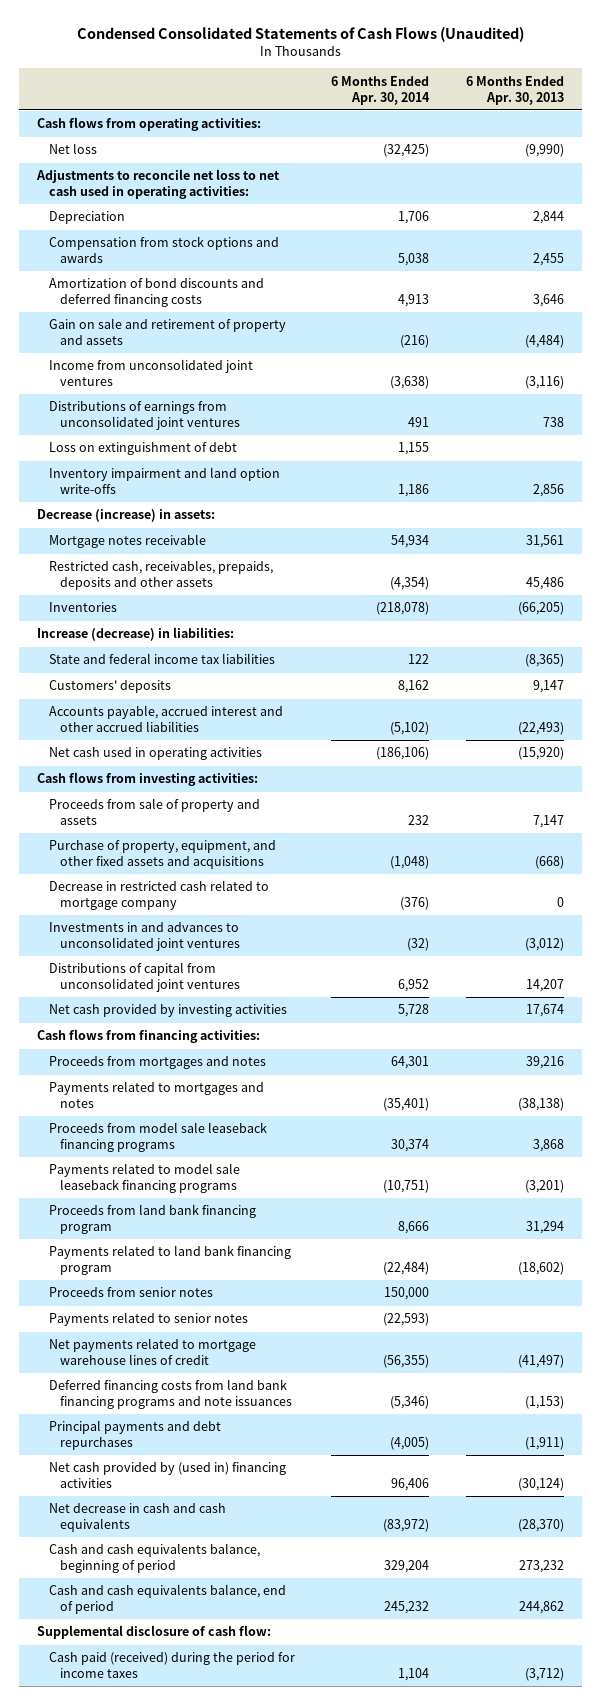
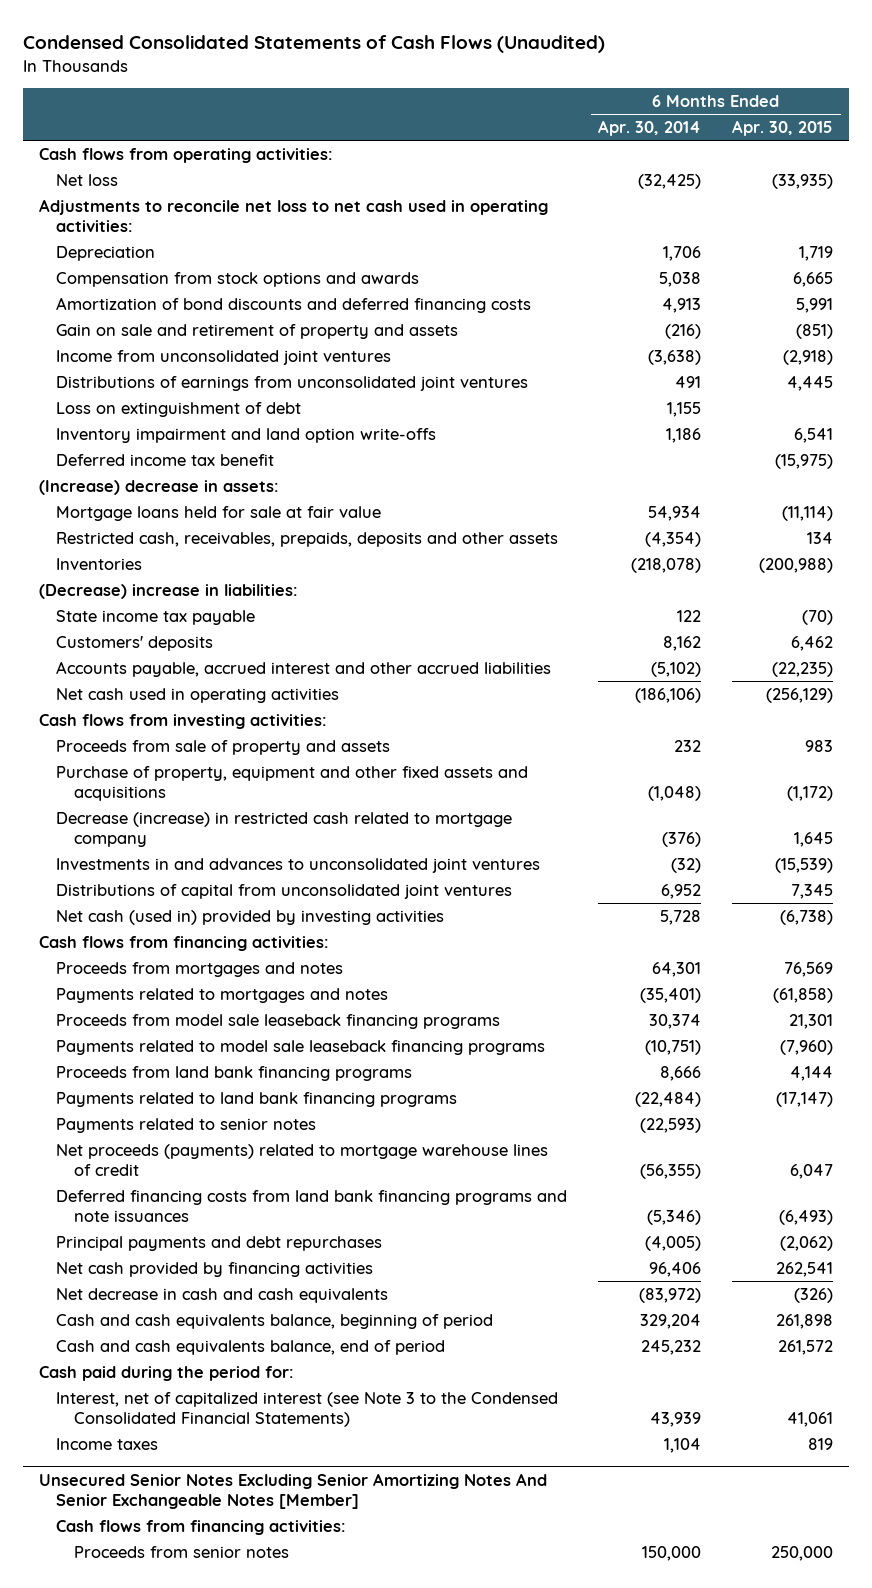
- | 6 Months Ended Apr. 30, 2014 | 6 Months Ended Apr. 30, 2013
+ | 6 Months Ended Apr. 30, 2014 | 6 Months Ended Apr. 30, 2015
- Decrease (increase) in assets:
- Mortgage notes receivable | 54,934 | 31,561
+ Deferred income tax benefit | | (15,975)
+ (Increase) decrease in assets:
+ Mortgage loans held for sale at fair value | 54,934 | (11,114)
- Increase (decrease) in liabilities:
- State and federal income tax liabilities | 122 | (8,365)
+ (Decrease) increase in liabilities:
+ State income tax payable | 122 | (70)
- Purchase of property, equipment, and other fixed assets and acquisitions | (1,048) | (668)
- Decrease in restricted cash related to mortgage company | (376) | 0
+ Purchase of property, equipment and other fixed assets and acquisitions | (1,048) | (1,172)
+ Decrease (increase) in restricted cash related to mortgage company | (376) | 1,645
- Net cash provided by investing activities | 5,728 | 17,674
+ Net cash (used in) provided by investing activities | 5,728 | (6,738)
- Proceeds from land bank financing program | 8,666 | 31,294
- Payments related to land bank financing program | (22,484) | (18,602)
- Proceeds from senior notes | 150,000 |
+ Proceeds from land bank financing programs | 8,666 | 4,144
+ Payments related to land bank financing programs | (22,484) | (17,147)
- Net payments related to mortgage warehouse lines of credit | (56,355) | (41,497)
+ Net proceeds (payments) related to mortgage warehouse lines of credit | (56,355) | 6,047
- Net cash provided by (used in) financing activities | 96,406 | (30,124)
+ Net cash provided by financing activities | 96,406 | 262,541
- Supplemental disclosure of cash flow:
- Cash paid (received) during the period for income taxes | 1,104 | (3,712)
+ Cash paid during the period for:
+ Interest, net of capitalized interest (see Note 3 to the Condensed Consolidated Financial Statements) | 43,939 | 41,061
+ Income taxes | 1,104 | 819
+ Unsecured Senior Notes Excluding Senior Amortizing Notes And Senior Exchangeable Notes [Member]
+ Cash flows from financing activities:
+ Proceeds from senior notes | 150,000 | 250,000

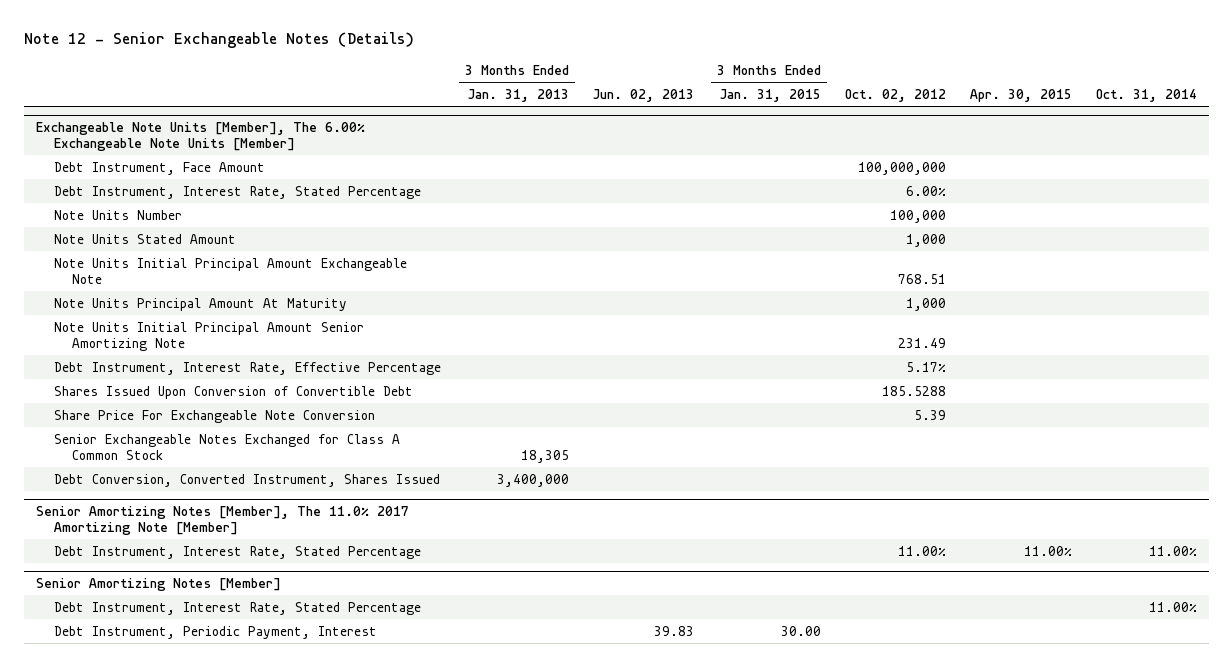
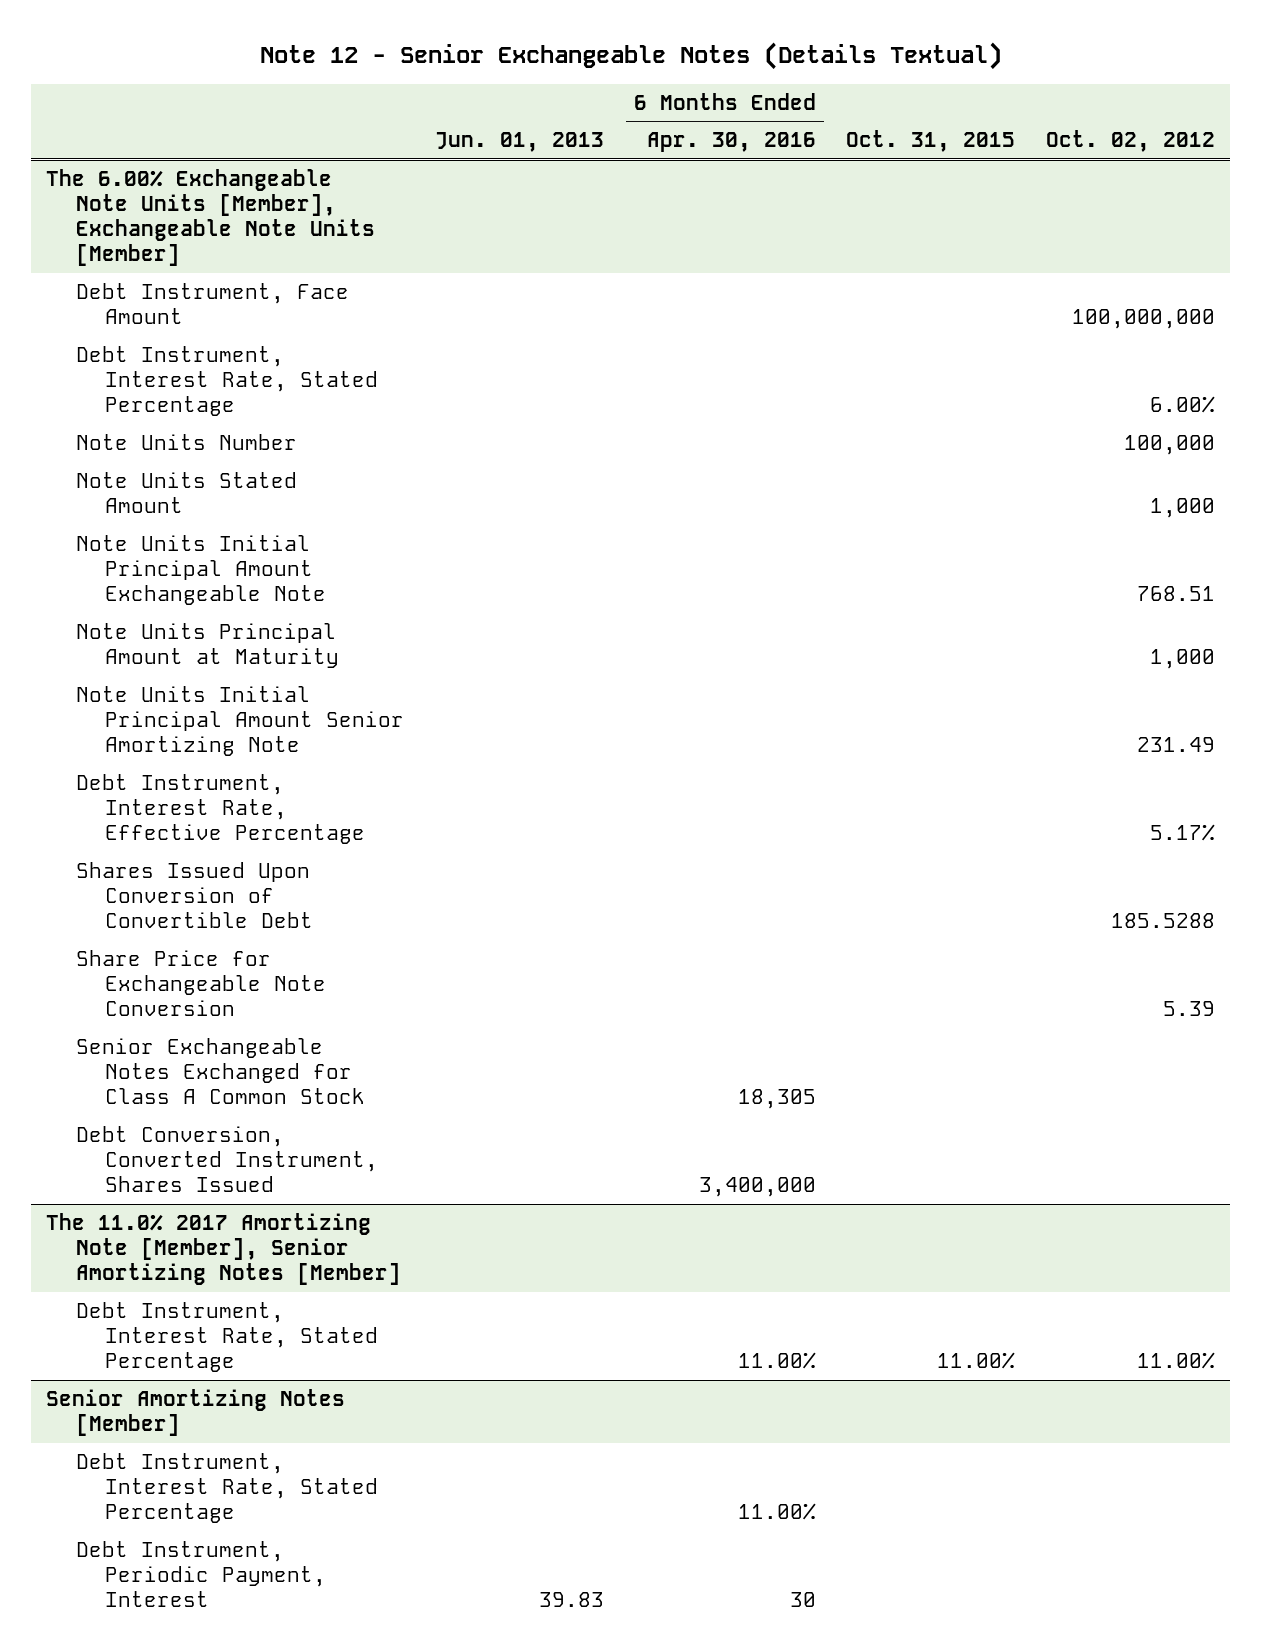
- Note 12 - Senior Exchangeable Notes (Details)
+ Note 12 - Senior Exchangeable Notes (Details Textual)
- | 3 Months Ended Jan. 31, 2013 | Jun. 02, 2013 | 3 Months Ended Jan. 31, 2015 | Oct. 02, 2012 | Apr. 30, 2015 | Oct. 31, 2014
+ | Jun. 01, 2013 | 6 Months Ended Apr. 30, 2016 | Oct. 31, 2015 | Oct. 02, 2012
- Exchangeable Note Units [Member], The 6.00% Exchangeable Note Units [Member]
+ The 6.00% Exchangeable Note Units [Member], Exchangeable Note Units [Member]
- Note Units Principal Amount At Maturity | | | | 1,000 | |
+ Note Units Principal Amount at Maturity | | | | 1,000
- Share Price For Exchangeable Note Conversion | | | | 5.39 | |
+ Share Price for Exchangeable Note Conversion | | | | 5.39
- Senior Amortizing Notes [Member], The 11.0% 2017 Amortizing Note [Member]
+ The 11.0% 2017 Amortizing Note [Member], Senior Amortizing Notes [Member]

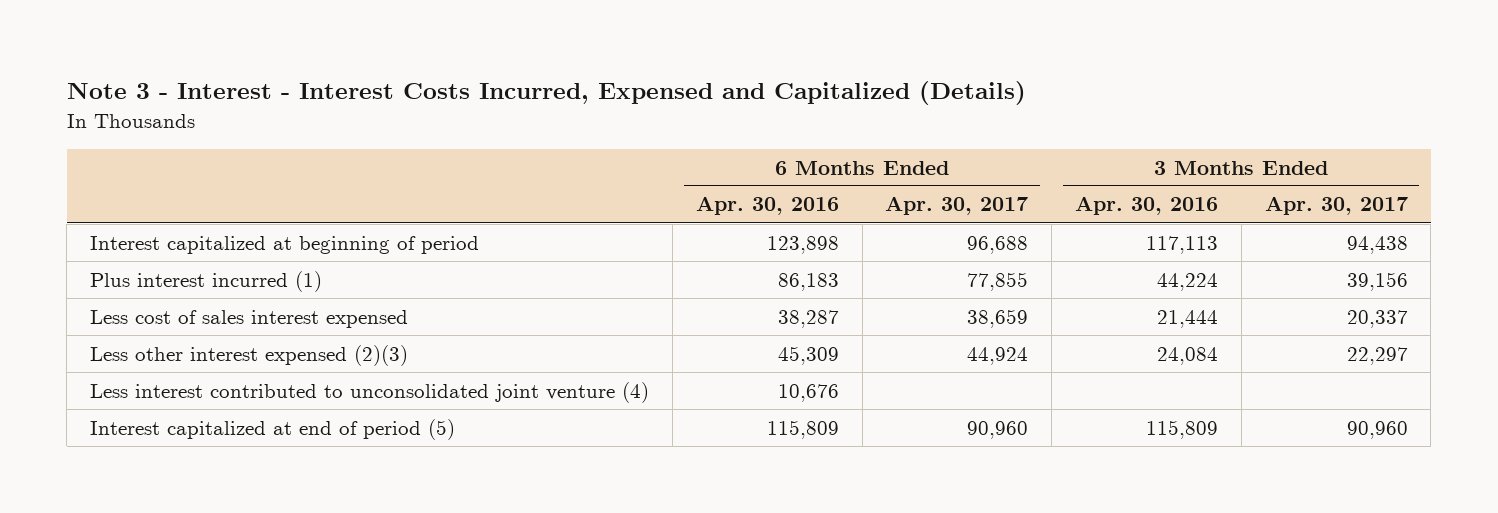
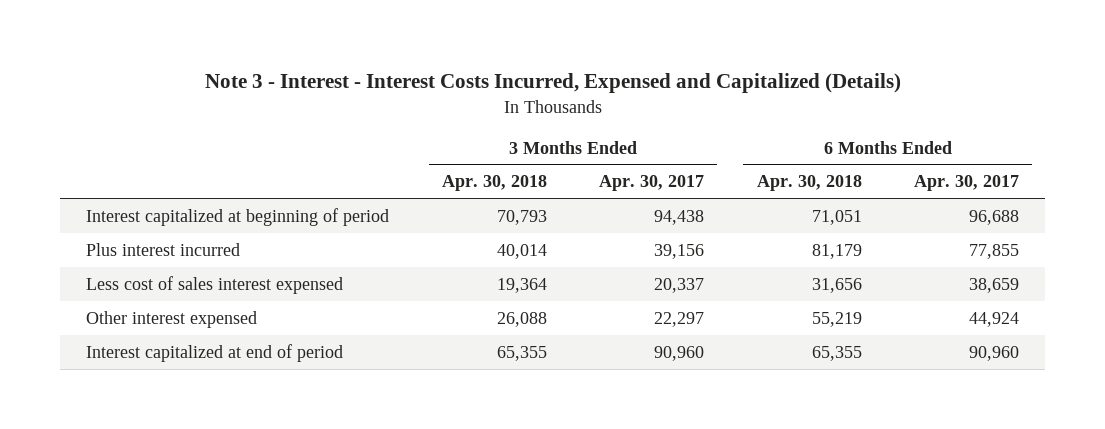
- | 6 Months Ended Apr. 30, 2016 | 6 Months Ended Apr. 30, 2017 | 3 Months Ended Apr. 30, 2016 | 3 Months Ended Apr. 30, 2017
+ | 3 Months Ended Apr. 30, 2018 | 3 Months Ended Apr. 30, 2017 | 6 Months Ended Apr. 30, 2018 | 6 Months Ended Apr. 30, 2017
- Plus interest incurred (1) | 86,183 | 77,855 | 44,224 | 39,156
+ Plus interest incurred | 40,014 | 39,156 | 81,179 | 77,855
- Less other interest expensed (2)(3) | 45,309 | 44,924 | 24,084 | 22,297
- Less interest contributed to unconsolidated joint venture (4) | 10,676 | | |
- Interest capitalized at end of period (5) | 115,809 | 90,960 | 115,809 | 90,960
+ Other interest expensed | 26,088 | 22,297 | 55,219 | 44,924
+ Interest capitalized at end of period | 65,355 | 90,960 | 65,355 | 90,960

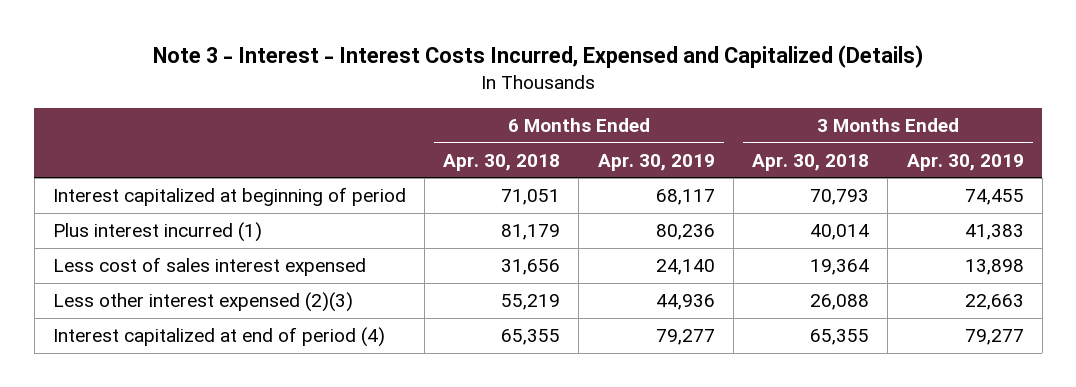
- | 3 Months Ended Apr. 30, 2018 | 3 Months Ended Apr. 30, 2017 | 6 Months Ended Apr. 30, 2018 | 6 Months Ended Apr. 30, 2017
+ | 6 Months Ended Apr. 30, 2018 | 6 Months Ended Apr. 30, 2019 | 3 Months Ended Apr. 30, 2018 | 3 Months Ended Apr. 30, 2019
- Plus interest incurred | 40,014 | 39,156 | 81,179 | 77,855
+ Plus interest incurred (1) | 81,179 | 80,236 | 40,014 | 41,383
- Other interest expensed | 26,088 | 22,297 | 55,219 | 44,924
- Interest capitalized at end of period | 65,355 | 90,960 | 65,355 | 90,960
+ Less other interest expensed (2)(3) | 55,219 | 44,936 | 26,088 | 22,663
+ Interest capitalized at end of period (4) | 65,355 | 79,277 | 65,355 | 79,277

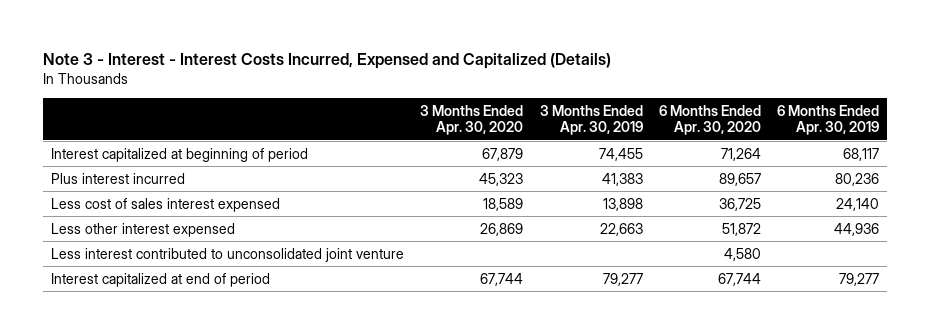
- | 6 Months Ended Apr. 30, 2018 | 6 Months Ended Apr. 30, 2019 | 3 Months Ended Apr. 30, 2018 | 3 Months Ended Apr. 30, 2019
+ | 3 Months Ended Apr. 30, 2020 | 3 Months Ended Apr. 30, 2019 | 6 Months Ended Apr. 30, 2020 | 6 Months Ended Apr. 30, 2019
- Plus interest incurred (1) | 81,179 | 80,236 | 40,014 | 41,383
+ Plus interest incurred | 45,323 | 41,383 | 89,657 | 80,236
- Less other interest expensed (2)(3) | 55,219 | 44,936 | 26,088 | 22,663
- Interest capitalized at end of period (4) | 65,355 | 79,277 | 65,355 | 79,277
+ Less other interest expensed | 26,869 | 22,663 | 51,872 | 44,936
+ Less interest contributed to unconsolidated joint venture | | | 4,580 |
+ Interest capitalized at end of period | 67,744 | 79,277 | 67,744 | 79,277

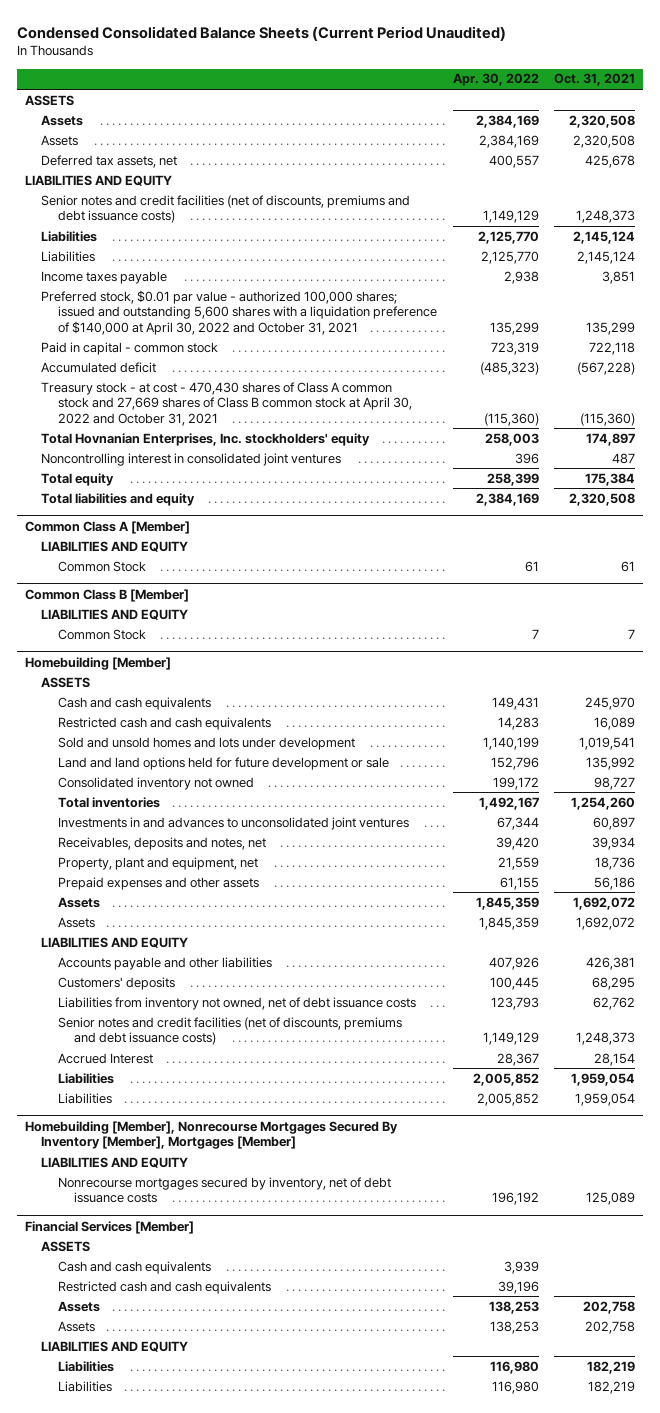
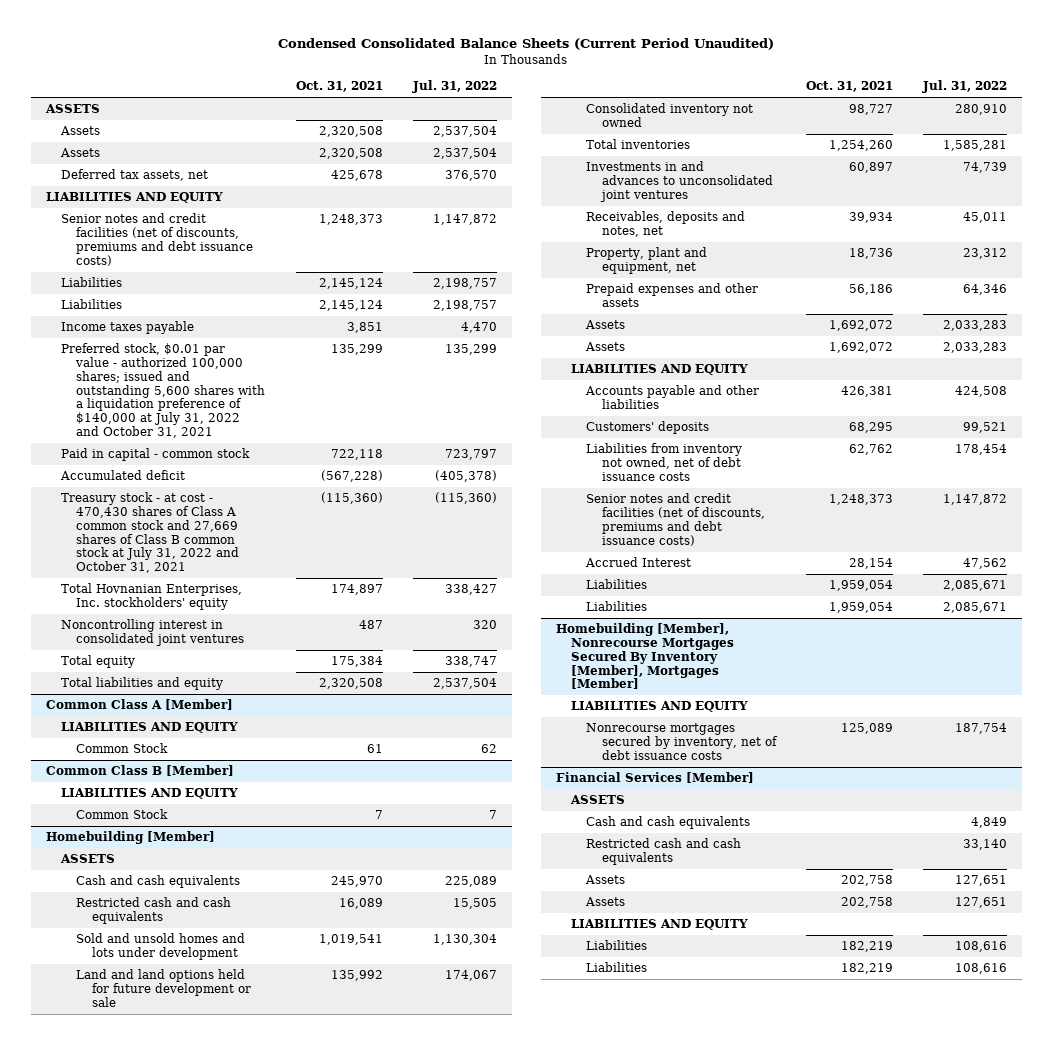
- | Apr. 30, 2022 | Oct. 31, 2021
+ | Oct. 31, 2021 | Jul. 31, 2022
- Preferred stock, $0.01 par value - authorized 100,000 shares; issued and outstanding 5,600 shares with a liquidation preference of $140,000 at April 30, 2022 and October 31, 2021 | 135,299 | 135,299
+ Preferred stock, $0.01 par value - authorized 100,000 shares; issued and outstanding 5,600 shares with a liquidation preference of $140,000 at July 31, 2022 and October 31, 2021 | 135,299 | 135,299
- Treasury stock - at cost - 470,430 shares of Class A common stock and 27,669 shares of Class B common stock at April 30, 2022 and October 31, 2021 | (115,360) | (115,360)
+ Treasury stock - at cost - 470,430 shares of Class A common stock and 27,669 shares of Class B common stock at July 31, 2022 and October 31, 2021 | (115,360) | (115,360)

